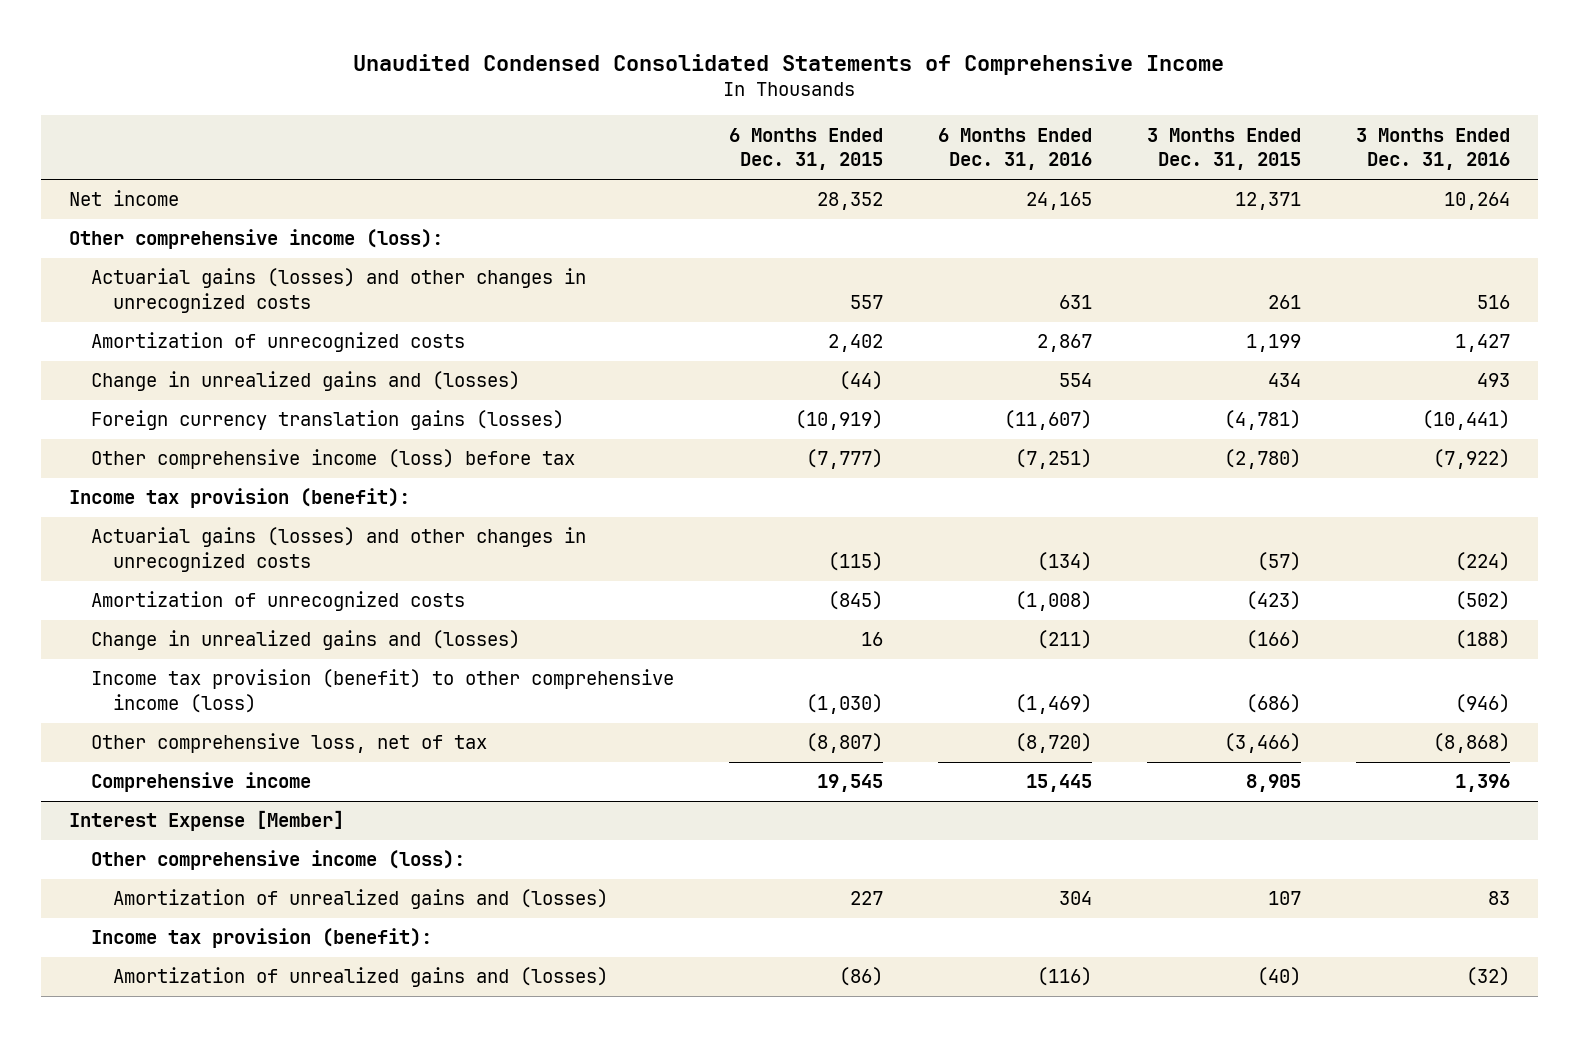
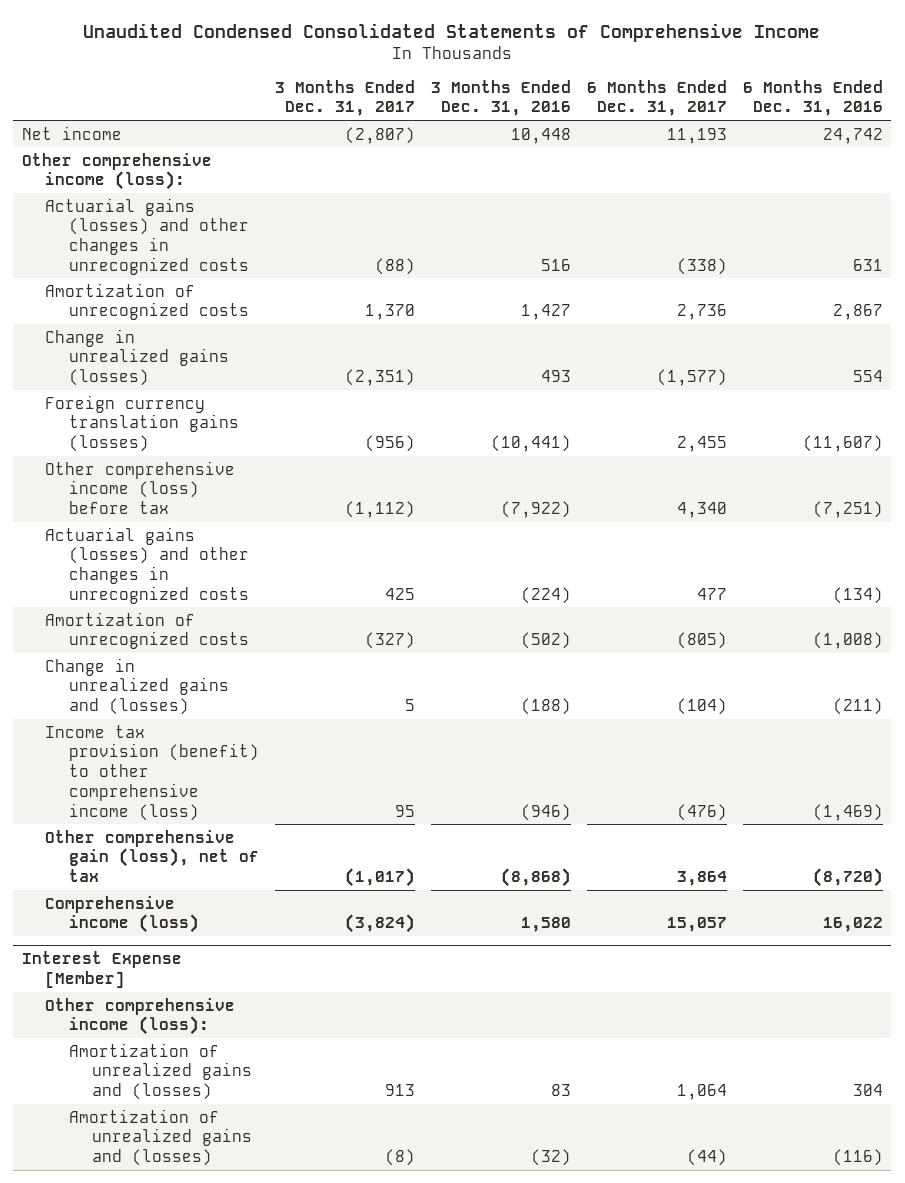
- | 6 Months Ended Dec. 31, 2015 | 6 Months Ended Dec. 31, 2016 | 3 Months Ended Dec. 31, 2015 | 3 Months Ended Dec. 31, 2016
+ | 3 Months Ended Dec. 31, 2017 | 3 Months Ended Dec. 31, 2016 | 6 Months Ended Dec. 31, 2017 | 6 Months Ended Dec. 31, 2016
- Net income | 28,352 | 24,165 | 12,371 | 10,264
+ Net income | (2,807) | 10,448 | 11,193 | 24,742
- Change in unrealized gains and (losses) | (44) | 554 | 434 | 493
+ Change in unrealized gains (losses) | (2,351) | 493 | (1,577) | 554
- Income tax provision (benefit):
- Other comprehensive loss, net of tax | (8,807) | (8,720) | (3,466) | (8,868)
- Comprehensive income | 19,545 | 15,445 | 8,905 | 1,396
+ Other comprehensive gain (loss), net of tax | (1,017) | (8,868) | 3,864 | (8,720)
+ Comprehensive income (loss) | (3,824) | 1,580 | 15,057 | 16,022
@ Interest Expense [Member]
- Income tax provision (benefit):

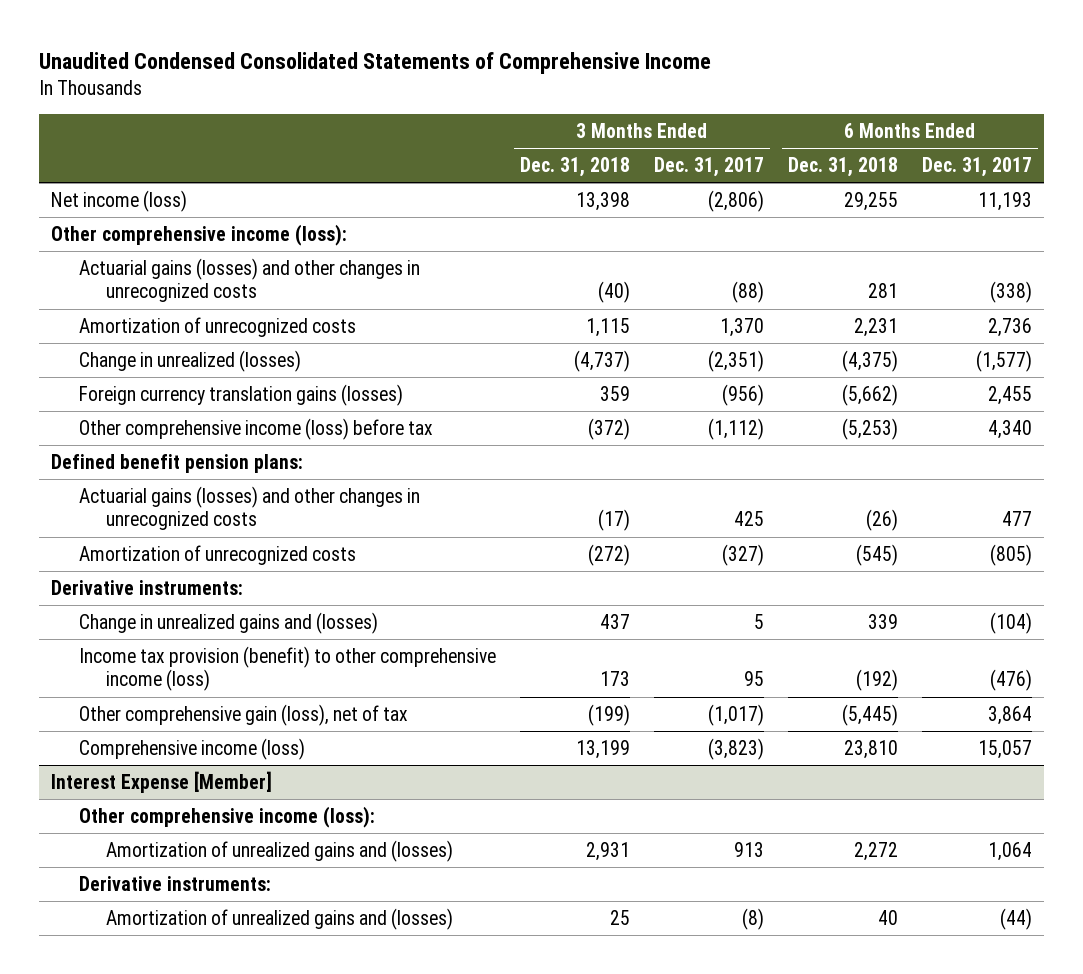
- | 3 Months Ended Dec. 31, 2017 | 3 Months Ended Dec. 31, 2016 | 6 Months Ended Dec. 31, 2017 | 6 Months Ended Dec. 31, 2016
+ | 3 Months Ended Dec. 31, 2018 | 3 Months Ended Dec. 31, 2017 | 6 Months Ended Dec. 31, 2018 | 6 Months Ended Dec. 31, 2017
- Net income | (2,807) | 10,448 | 11,193 | 24,742
+ Net income (loss) | 13,398 | (2,806) | 29,255 | 11,193
- Change in unrealized gains (losses) | (2,351) | 493 | (1,577) | 554
+ Change in unrealized (losses) | (4,737) | (2,351) | (4,375) | (1,577)
+ Defined benefit pension plans:
+ Derivative instruments:
- Comprehensive income (loss) | (3,824) | 1,580 | 15,057 | 16,022
+ Comprehensive income (loss) | 13,199 | (3,823) | 23,810 | 15,057
@ Interest Expense [Member]
+ Derivative instruments:

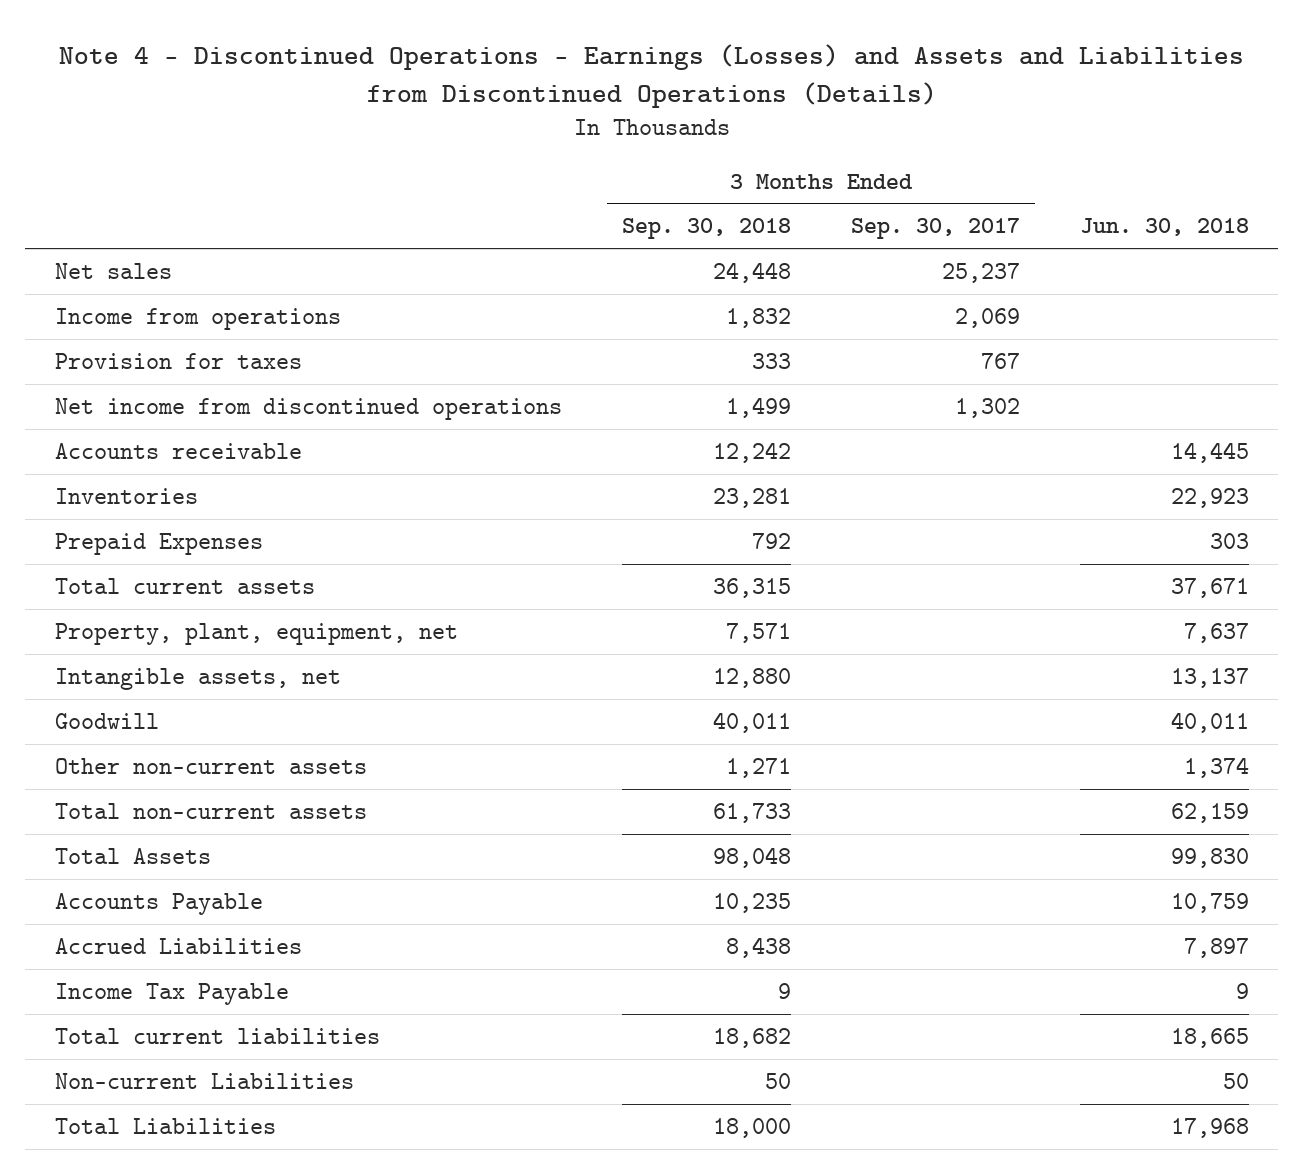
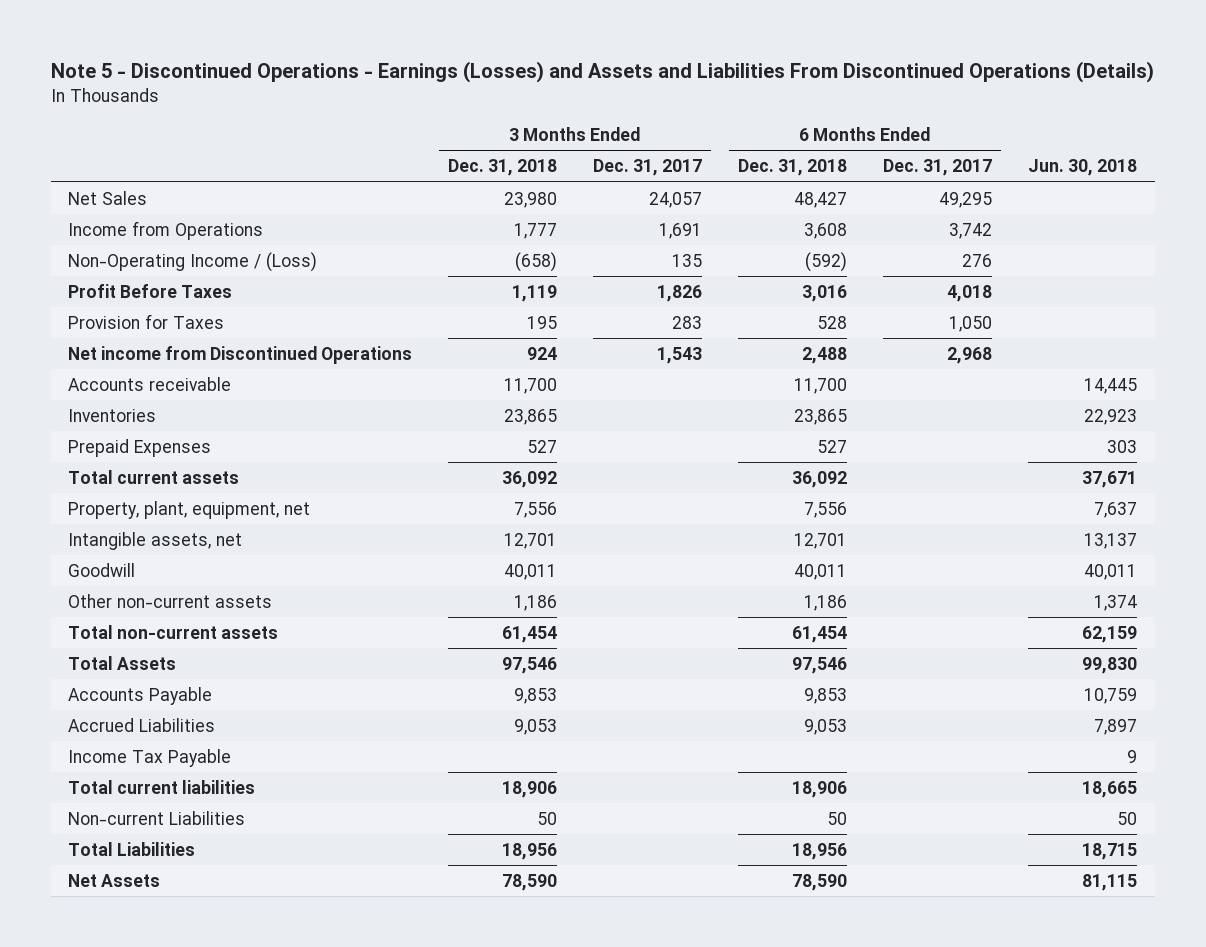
- Note 4 - Discontinued Operations - Earnings (Losses) and Assets and Liabilities from Discontinued Operations (Details)
+ Note 5 - Discontinued Operations - Earnings (Losses) and Assets and Liabilities From Discontinued Operations (Details)
- | 3 Months Ended Sep. 30, 2018 | 3 Months Ended Sep. 30, 2017 | Jun. 30, 2018
+ | 3 Months Ended Dec. 31, 2018 | 3 Months Ended Dec. 31, 2017 | 6 Months Ended Dec. 31, 2018 | 6 Months Ended Dec. 31, 2017 | Jun. 30, 2018
- Net sales | 24,448 | 25,237 |
- Income from operations | 1,832 | 2,069 |
- Provision for taxes | 333 | 767 |
- Net income from discontinued operations | 1,499 | 1,302 |
+ Net Sales | 23,980 | 24,057 | 48,427 | 49,295 |
+ Income from Operations | 1,777 | 1,691 | 3,608 | 3,742 |
+ Non-Operating Income / (Loss) | (658) | 135 | (592) | 276 |
+ Profit Before Taxes | 1,119 | 1,826 | 3,016 | 4,018 |
+ Provision for Taxes | 195 | 283 | 528 | 1,050 |
+ Net income from Discontinued Operations | 924 | 1,543 | 2,488 | 2,968 |
- Total Liabilities | 18,000 | | 17,968
+ Total Liabilities | 18,956 | | 18,956 | | 18,715
+ Net Assets | 78,590 | | 78,590 | | 81,115

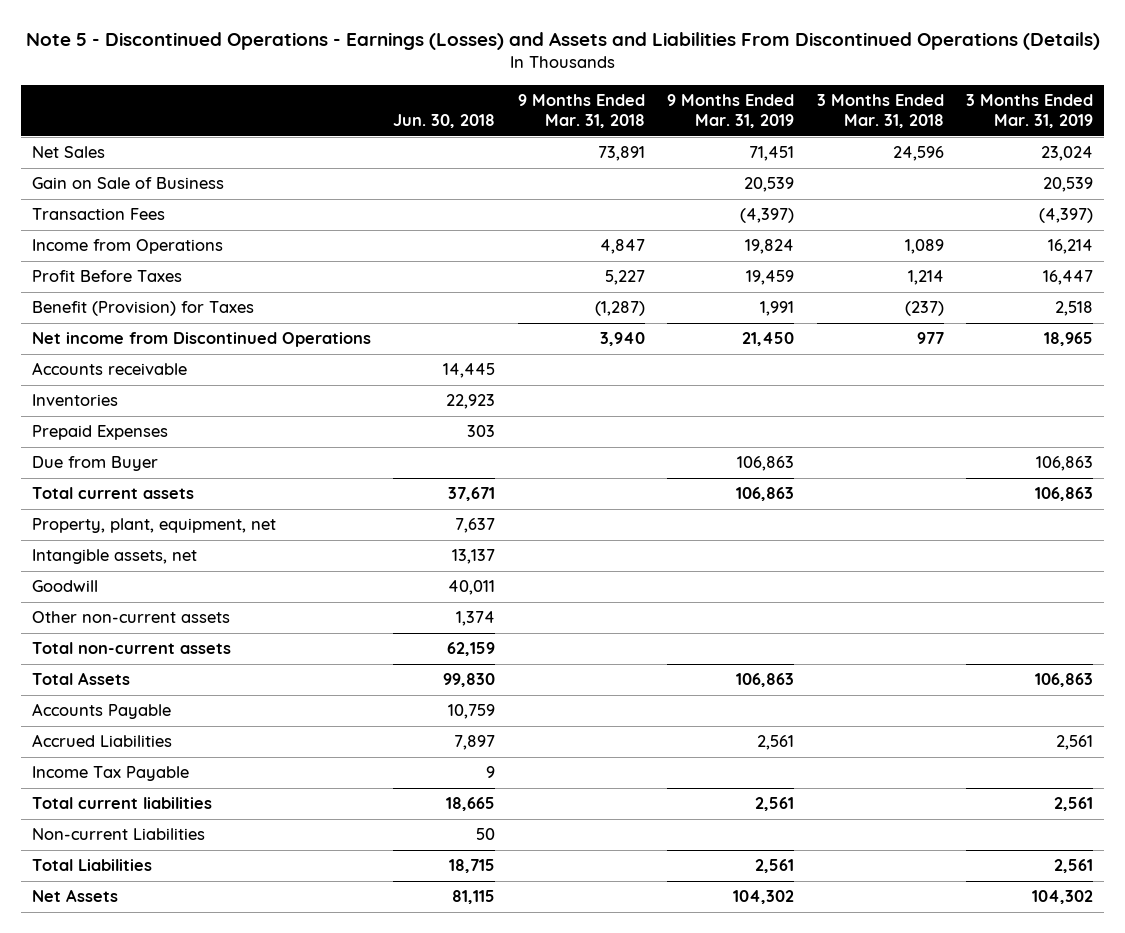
- | 3 Months Ended Dec. 31, 2018 | 3 Months Ended Dec. 31, 2017 | 6 Months Ended Dec. 31, 2018 | 6 Months Ended Dec. 31, 2017 | Jun. 30, 2018
+ | Jun. 30, 2018 | 9 Months Ended Mar. 31, 2018 | 9 Months Ended Mar. 31, 2019 | 3 Months Ended Mar. 31, 2018 | 3 Months Ended Mar. 31, 2019
+ Gain on Sale of Business | | | 20,539 | | 20,539
+ Transaction Fees | | | (4,397) | | (4,397)
- Non-Operating Income / (Loss) | (658) | 135 | (592) | 276 |
- Provision for Taxes | 195 | 283 | 528 | 1,050 |
+ Benefit (Provision) for Taxes | | (1,287) | 1,991 | (237) | 2,518
+ Due from Buyer | | | 106,863 | | 106,863

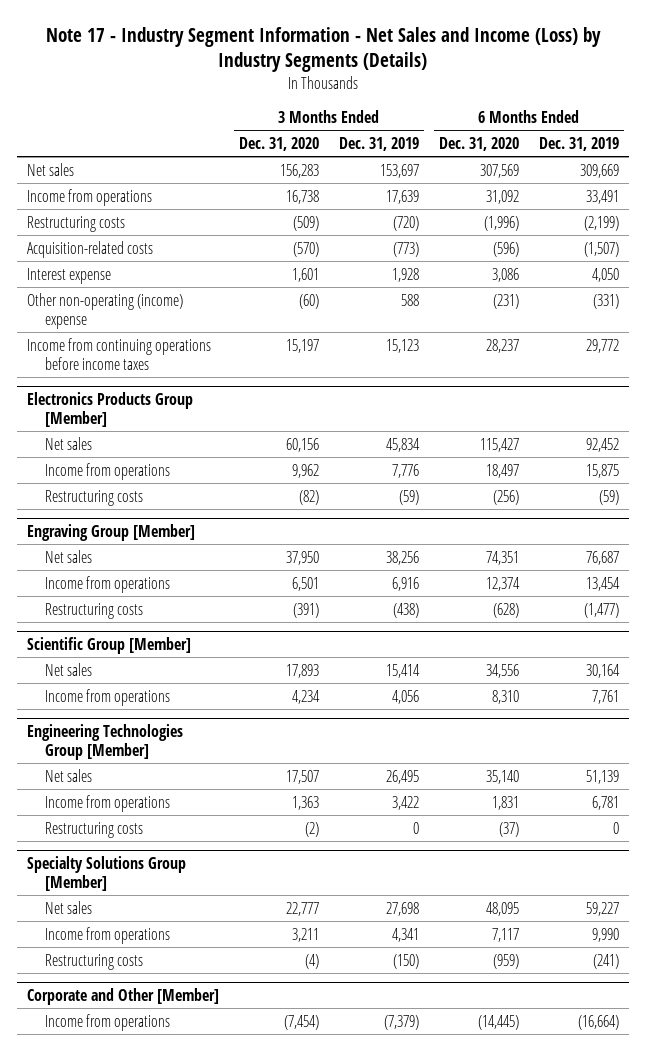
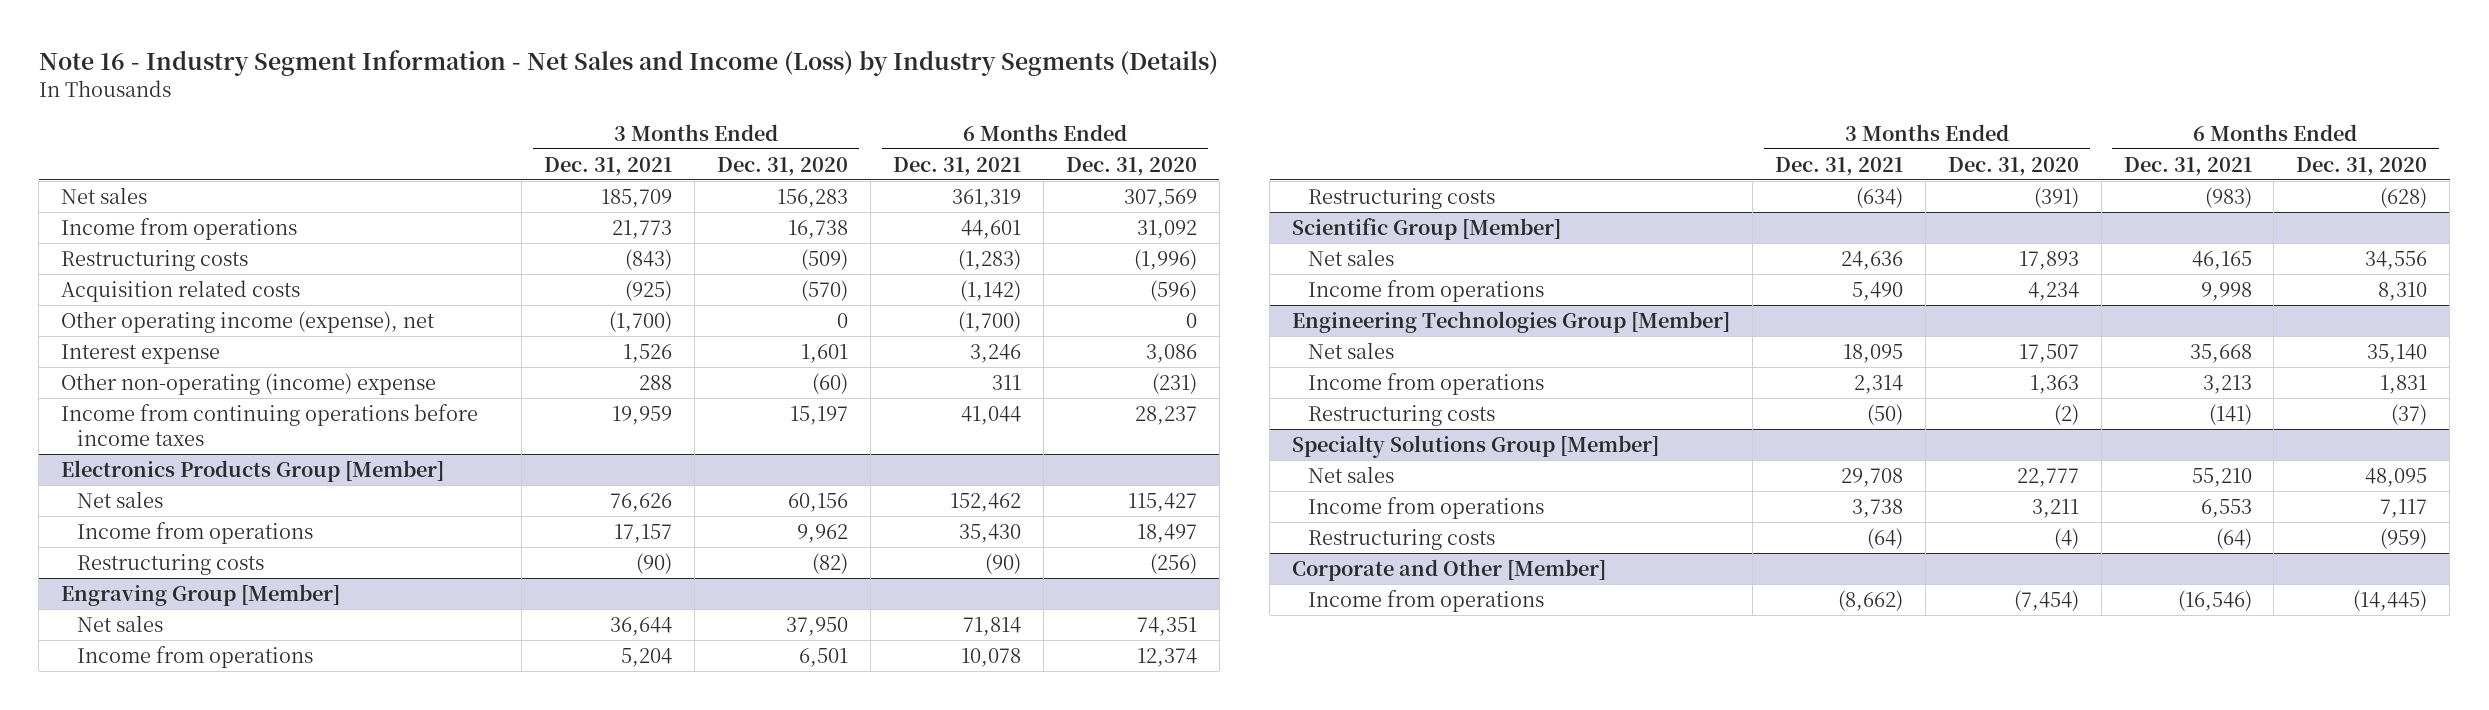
- Note 17 - Industry Segment Information - Net Sales and Income (Loss) by Industry Segments (Details)
+ Note 16 - Industry Segment Information - Net Sales and Income (Loss) by Industry Segments (Details)
- | 3 Months Ended Dec. 31, 2020 | 3 Months Ended Dec. 31, 2019 | 6 Months Ended Dec. 31, 2020 | 6 Months Ended Dec. 31, 2019
+ | 3 Months Ended Dec. 31, 2021 | 3 Months Ended Dec. 31, 2020 | 6 Months Ended Dec. 31, 2021 | 6 Months Ended Dec. 31, 2020
- Acquisition-related costs | (570) | (773) | (596) | (1,507)
+ Acquisition related costs | (925) | (570) | (1,142) | (596)
+ Other operating income (expense), net | (1,700) | 0 | (1,700) | 0

